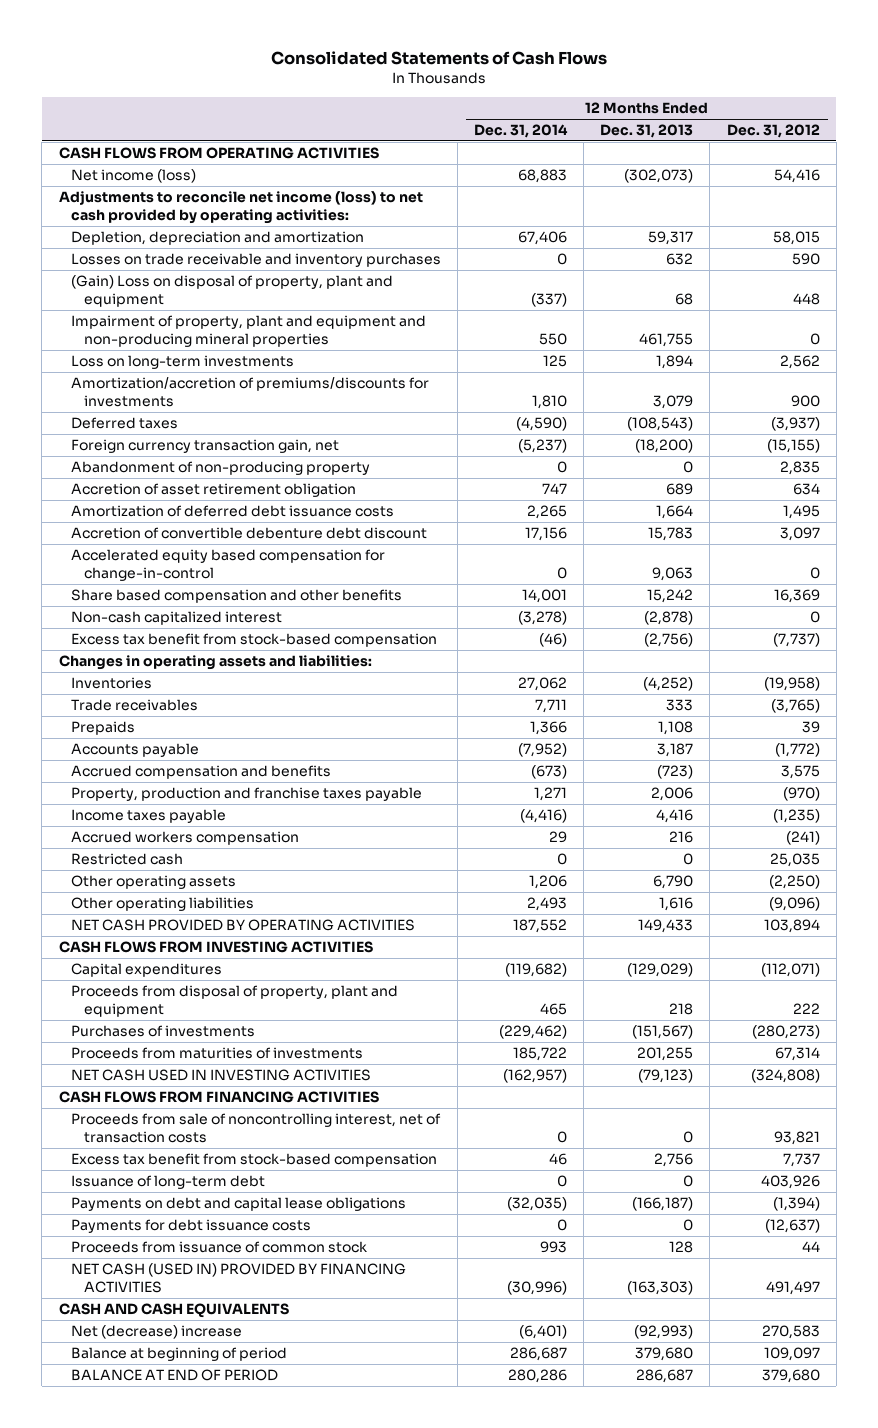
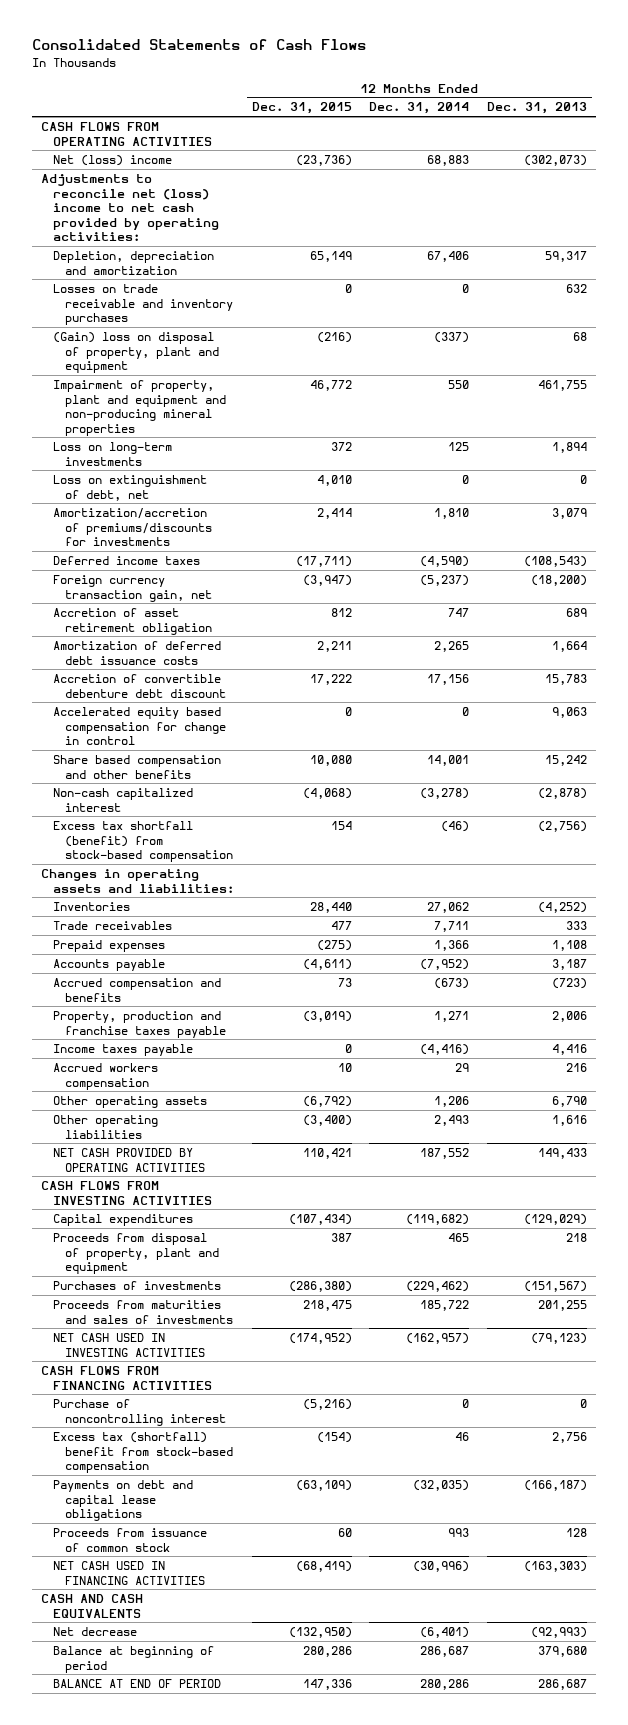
- | 12 Months Ended Dec. 31, 2014 | 12 Months Ended Dec. 31, 2013 | 12 Months Ended Dec. 31, 2012
+ | 12 Months Ended Dec. 31, 2015 | 12 Months Ended Dec. 31, 2014 | 12 Months Ended Dec. 31, 2013
- Net income (loss) | 68,883 | (302,073) | 54,416
- Adjustments to reconcile net income (loss) to net cash provided by operating activities:
+ Net (loss) income | (23,736) | 68,883 | (302,073)
+ Adjustments to reconcile net (loss) income to net cash provided by operating activities:
- (Gain) Loss on disposal of property, plant and equipment | (337) | 68 | 448
+ (Gain) loss on disposal of property, plant and equipment | (216) | (337) | 68
+ Loss on extinguishment of debt, net | 4,010 | 0 | 0
- Deferred taxes | (4,590) | (108,543) | (3,937)
+ Deferred income taxes | (17,711) | (4,590) | (108,543)
- Abandonment of non-producing property | 0 | 0 | 2,835
- Accelerated equity based compensation for change-in-control | 0 | 9,063 | 0
+ Accelerated equity based compensation for change in control | 0 | 0 | 9,063
- Excess tax benefit from stock-based compensation | (46) | (2,756) | (7,737)
+ Excess tax shortfall (benefit) from stock-based compensation | 154 | (46) | (2,756)
- Prepaids | 1,366 | 1,108 | 39
+ Prepaid expenses | (275) | 1,366 | 1,108
- Restricted cash | 0 | 0 | 25,035
- Proceeds from maturities of investments | 185,722 | 201,255 | 67,314
+ Proceeds from maturities and sales of investments | 218,475 | 185,722 | 201,255
- Proceeds from sale of noncontrolling interest, net of transaction costs | 0 | 0 | 93,821
- Excess tax benefit from stock-based compensation | 46 | 2,756 | 7,737
- Issuance of long-term debt | 0 | 0 | 403,926
+ Purchase of noncontrolling interest | (5,216) | 0 | 0
+ Excess tax (shortfall) benefit from stock-based compensation | (154) | 46 | 2,756
- Payments for debt issuance costs | 0 | 0 | (12,637)
- NET CASH (USED IN) PROVIDED BY FINANCING ACTIVITIES | (30,996) | (163,303) | 491,497
+ NET CASH USED IN FINANCING ACTIVITIES | (68,419) | (30,996) | (163,303)
- Net (decrease) increase | (6,401) | (92,993) | 270,583
+ Net decrease | (132,950) | (6,401) | (92,993)

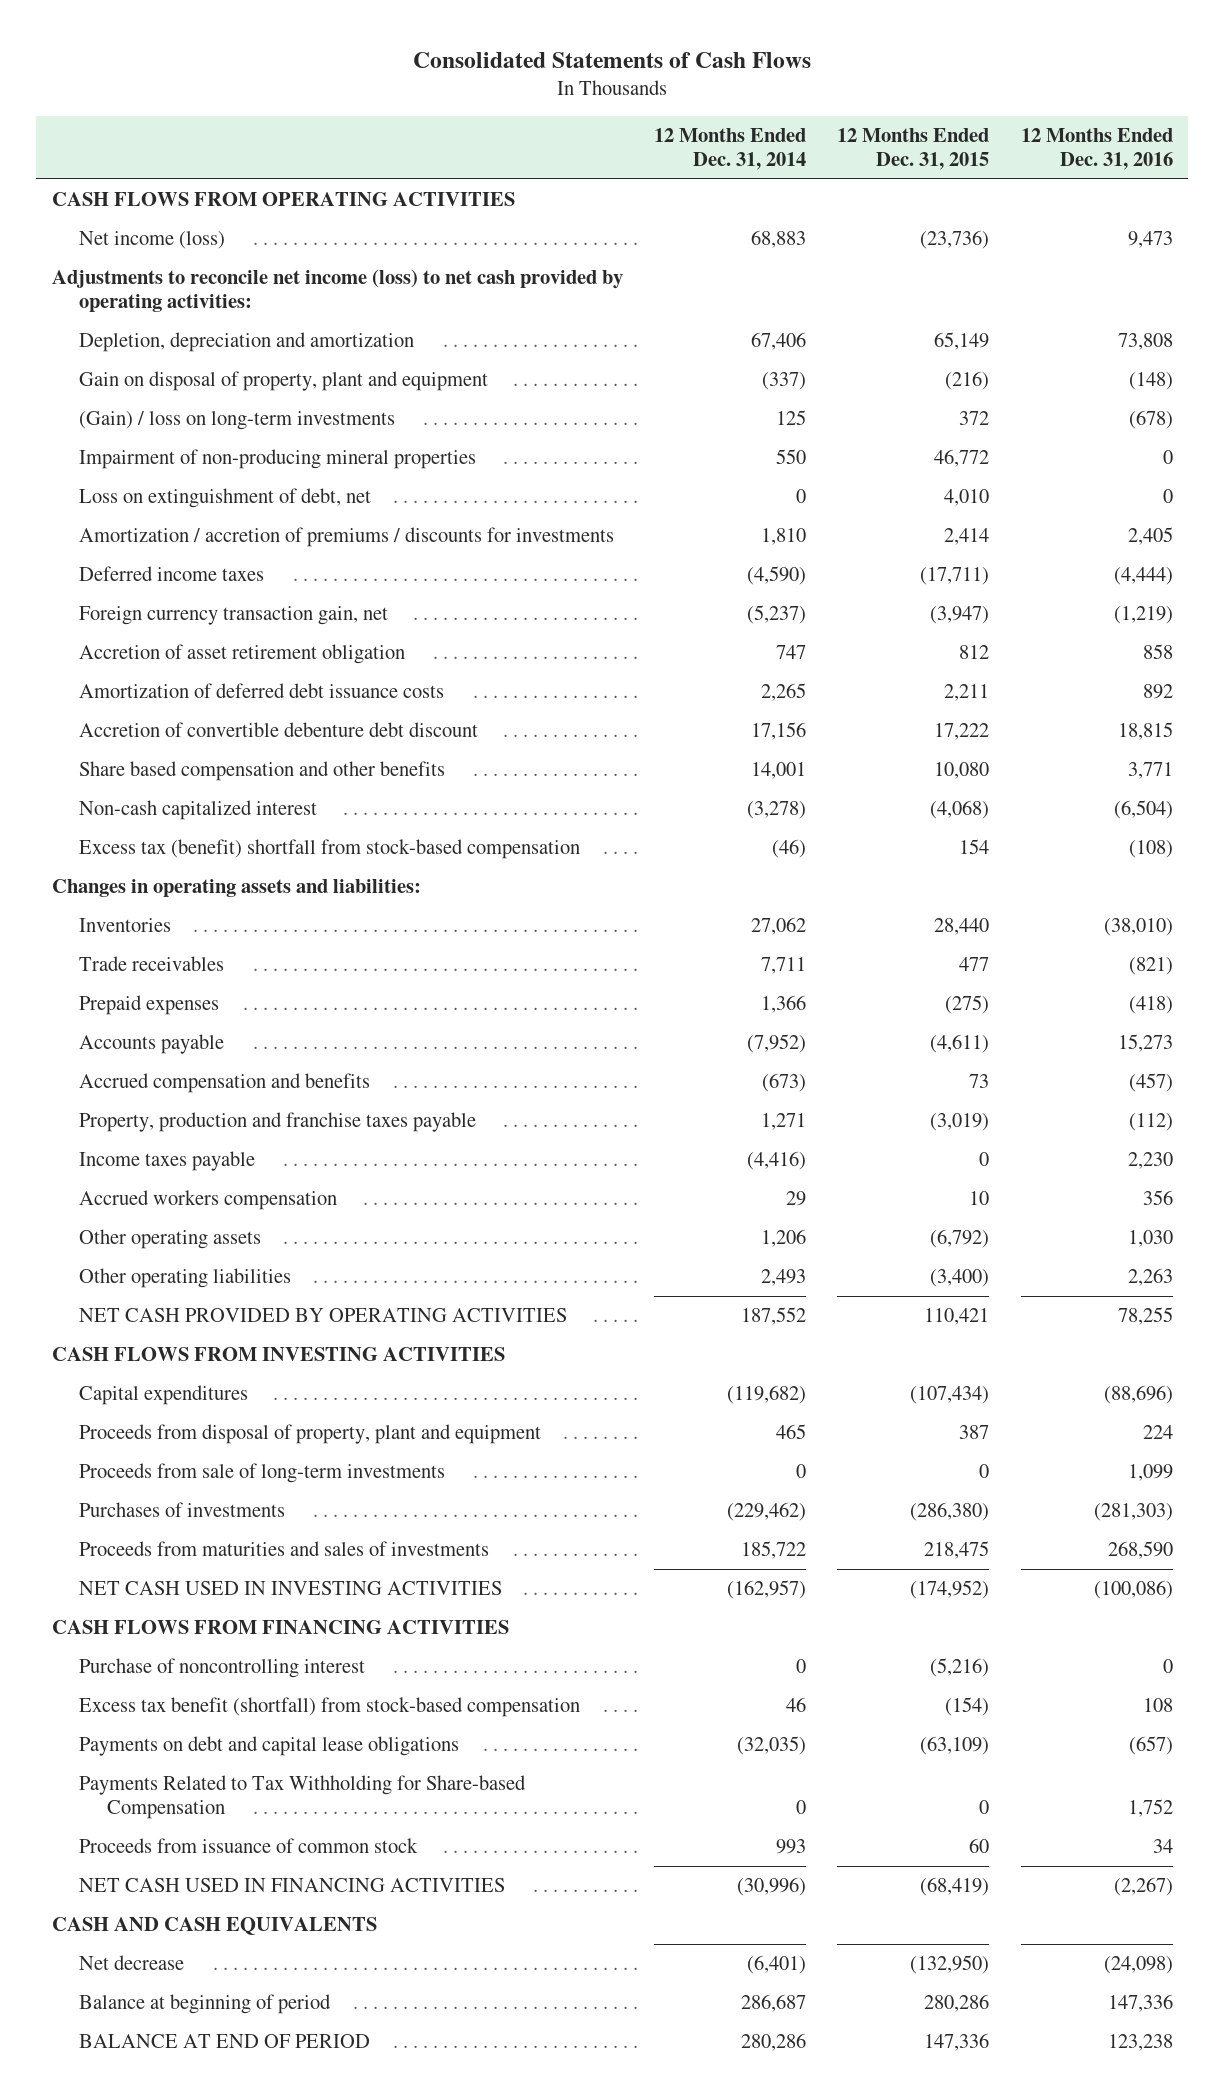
- | 12 Months Ended Dec. 31, 2015 | 12 Months Ended Dec. 31, 2014 | 12 Months Ended Dec. 31, 2013
+ | 12 Months Ended Dec. 31, 2014 | 12 Months Ended Dec. 31, 2015 | 12 Months Ended Dec. 31, 2016
- Net (loss) income | (23,736) | 68,883 | (302,073)
- Adjustments to reconcile net (loss) income to net cash provided by operating activities:
+ Net income (loss) | 68,883 | (23,736) | 9,473
+ Adjustments to reconcile net income (loss) to net cash provided by operating activities:
- Losses on trade receivable and inventory purchases | 0 | 0 | 632
- (Gain) loss on disposal of property, plant and equipment | (216) | (337) | 68
- Impairment of property, plant and equipment and non-producing mineral properties | 46,772 | 550 | 461,755
- Loss on long-term investments | 372 | 125 | 1,894
+ Gain on disposal of property, plant and equipment | (337) | (216) | (148)
+ (Gain) / loss on long-term investments | 125 | 372 | (678)
+ Impairment of non-producing mineral properties | 550 | 46,772 | 0
- Amortization/accretion of premiums/discounts for investments | 2,414 | 1,810 | 3,079
+ Amortization / accretion of premiums / discounts for investments | 1,810 | 2,414 | 2,405
- Accelerated equity based compensation for change in control | 0 | 0 | 9,063
- Excess tax shortfall (benefit) from stock-based compensation | 154 | (46) | (2,756)
+ Excess tax (benefit) shortfall from stock-based compensation | (46) | 154 | (108)
+ Proceeds from sale of long-term investments | 0 | 0 | 1,099
- Excess tax (shortfall) benefit from stock-based compensation | (154) | 46 | 2,756
+ Excess tax benefit (shortfall) from stock-based compensation | 46 | (154) | 108
+ Payments Related to Tax Withholding for Share-based Compensation | 0 | 0 | 1,752

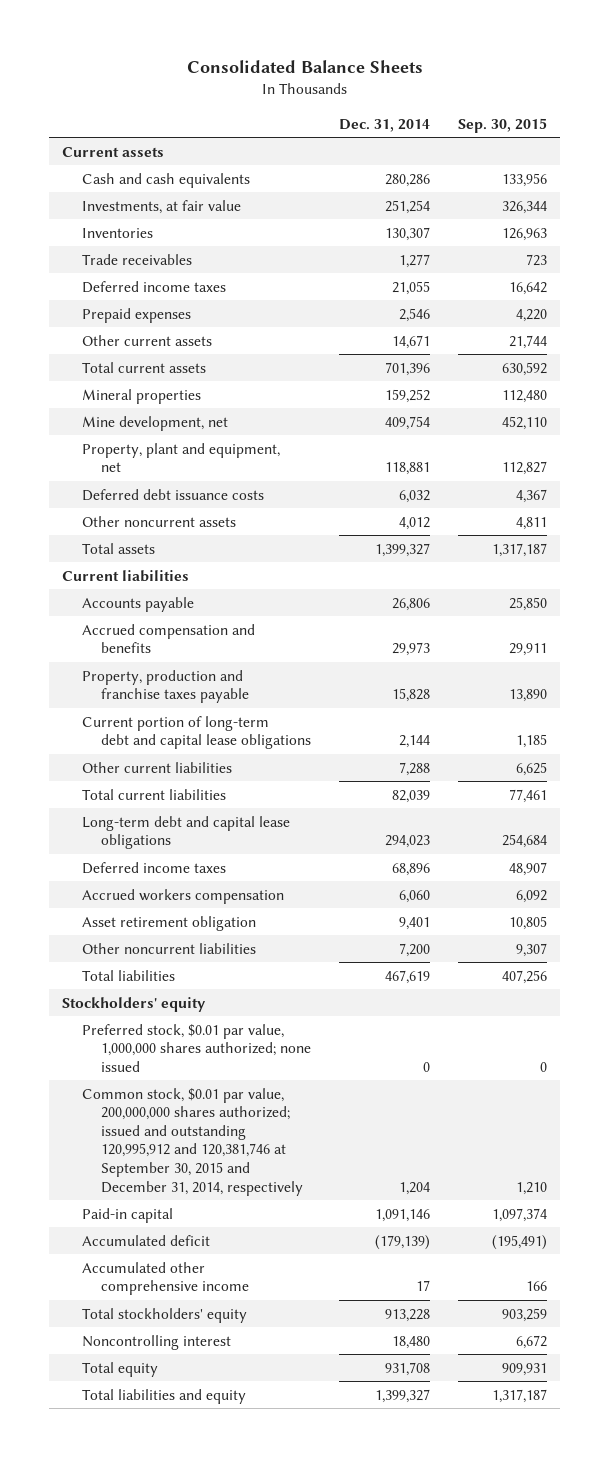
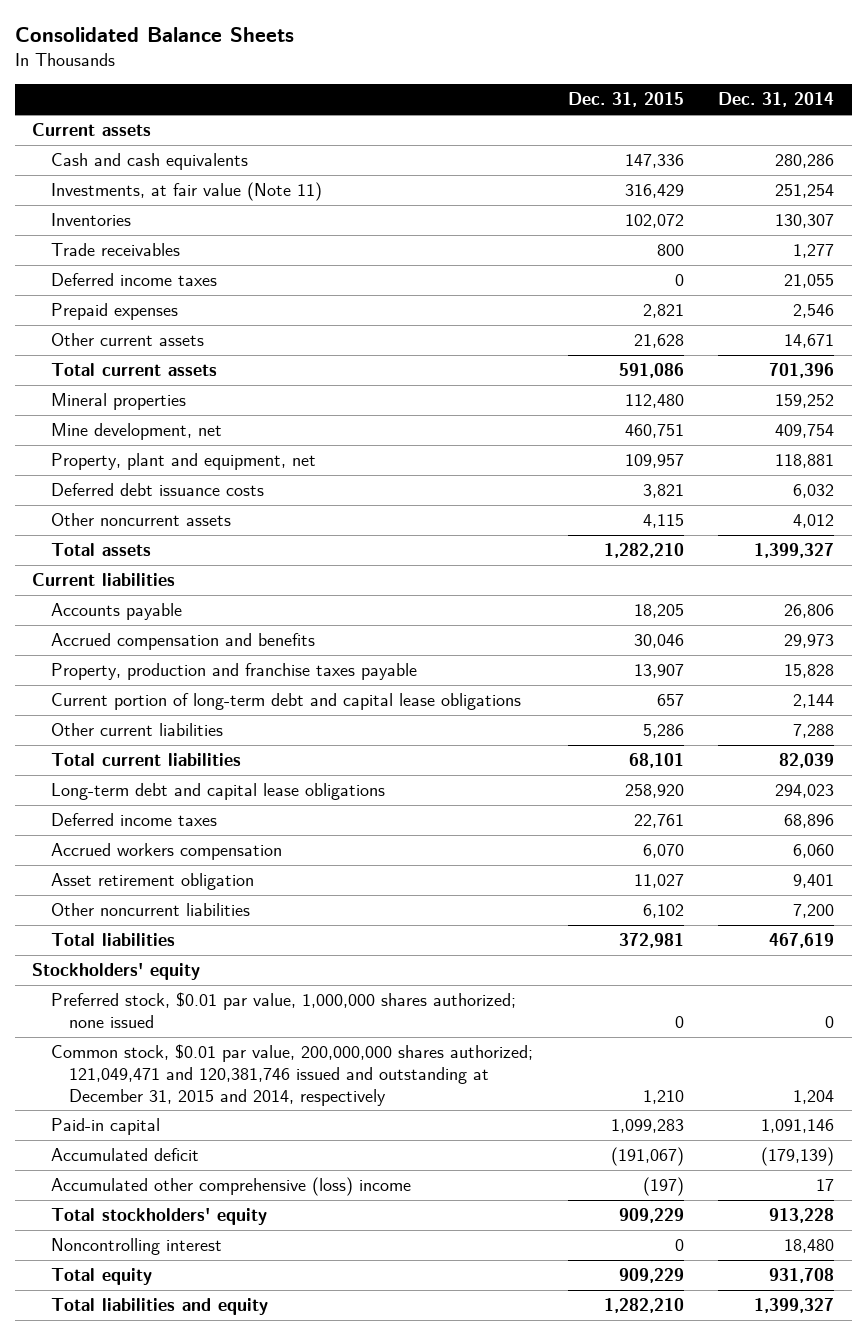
- | Dec. 31, 2014 | Sep. 30, 2015
+ | Dec. 31, 2015 | Dec. 31, 2014
- Investments, at fair value | 251,254 | 326,344
+ Investments, at fair value (Note 11) | 316,429 | 251,254
- Common stock, $0.01 par value, 200,000,000 shares authorized; issued and outstanding 120,995,912 and 120,381,746 at September 30, 2015 and December 31, 2014, respectively | 1,204 | 1,210
+ Common stock, $0.01 par value, 200,000,000 shares authorized; 121,049,471 and 120,381,746 issued and outstanding at December 31, 2015 and 2014, respectively | 1,210 | 1,204
- Accumulated other comprehensive income | 17 | 166
+ Accumulated other comprehensive (loss) income | (197) | 17

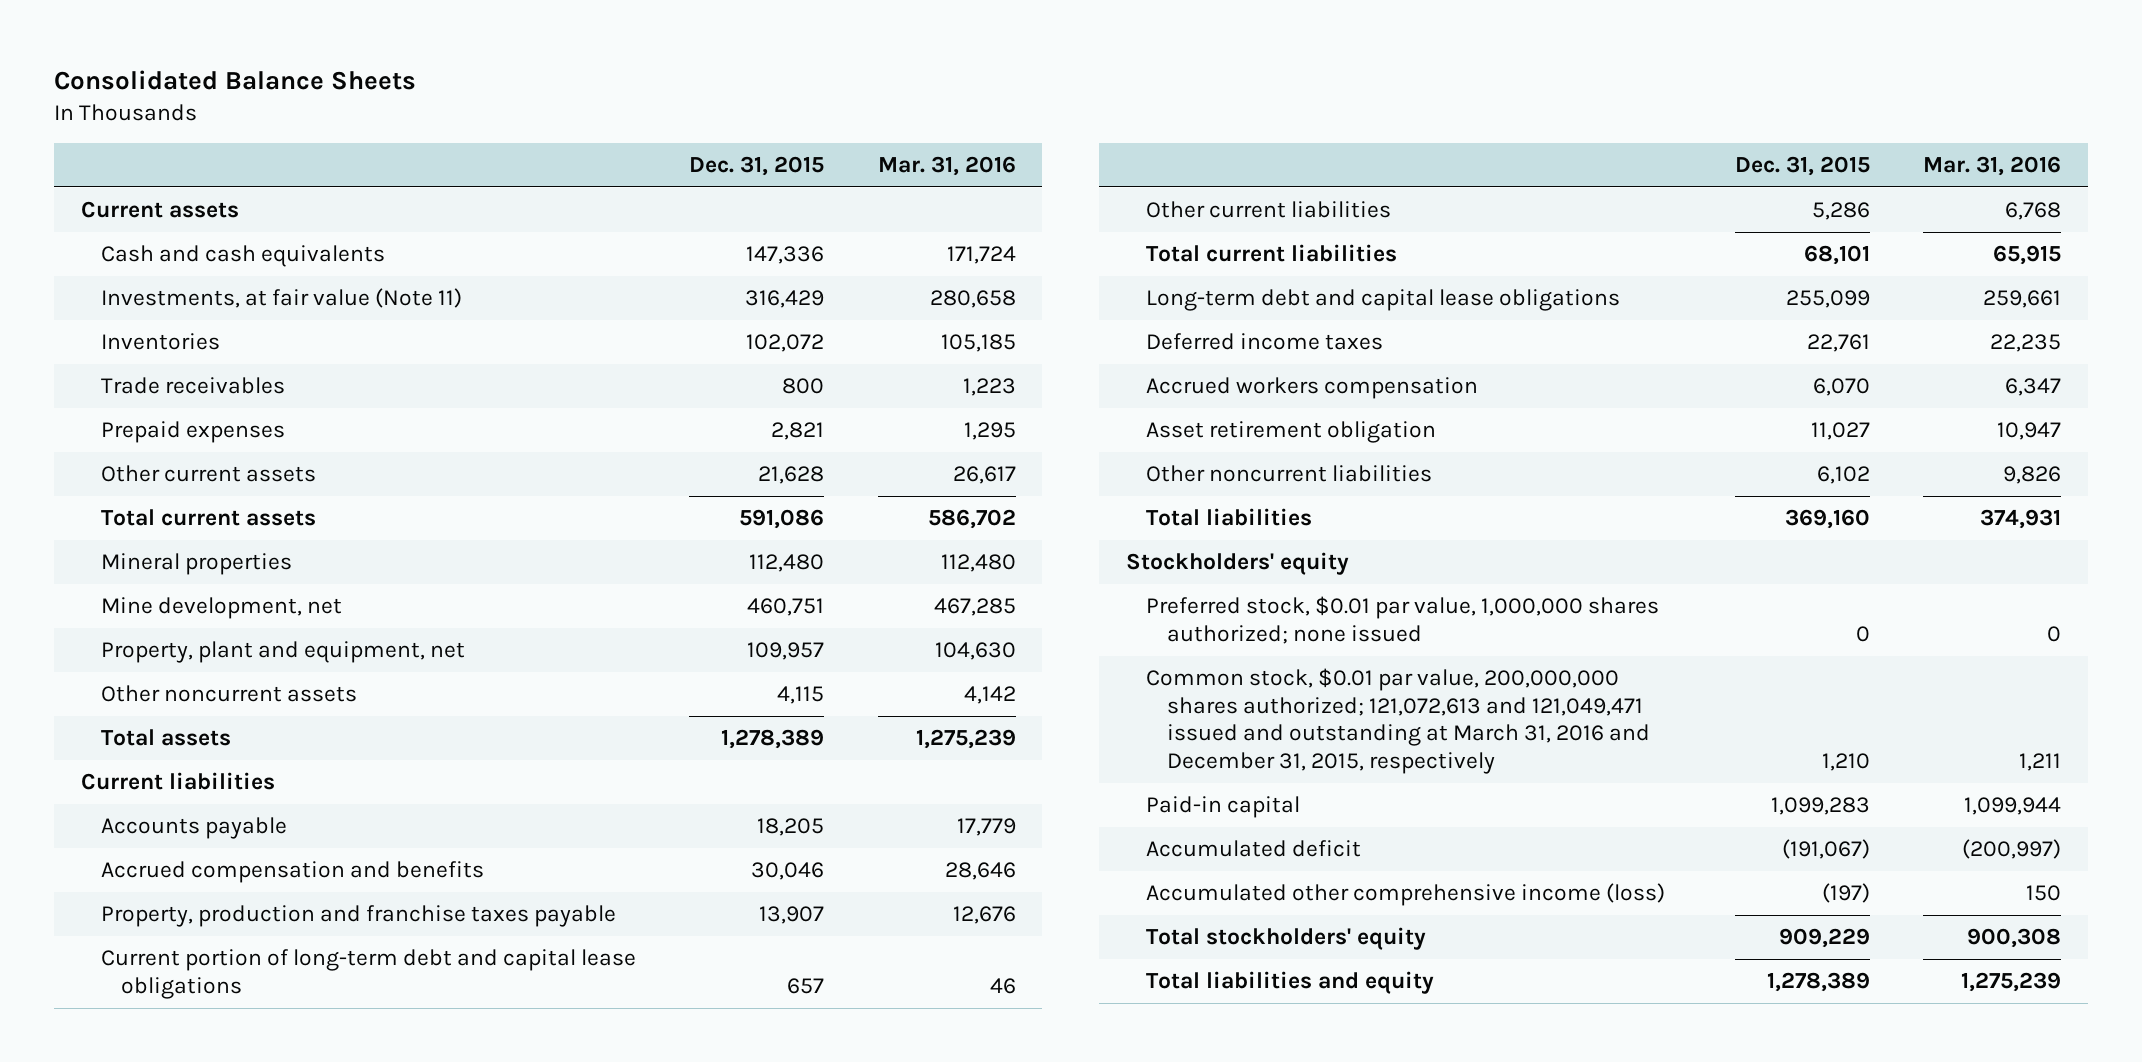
- | Dec. 31, 2015 | Dec. 31, 2014
+ | Dec. 31, 2015 | Mar. 31, 2016
- Deferred income taxes | 0 | 21,055
- Deferred debt issuance costs | 3,821 | 6,032
- Total assets | 1,282,210 | 1,399,327
+ Total assets | 1,278,389 | 1,275,239
- Long-term debt and capital lease obligations | 258,920 | 294,023
+ Long-term debt and capital lease obligations | 255,099 | 259,661
- Total liabilities | 372,981 | 467,619
+ Total liabilities | 369,160 | 374,931
- Common stock, $0.01 par value, 200,000,000 shares authorized; 121,049,471 and 120,381,746 issued and outstanding at December 31, 2015 and 2014, respectively | 1,210 | 1,204
+ Common stock, $0.01 par value, 200,000,000 shares authorized; 121,072,613 and 121,049,471 issued and outstanding at March 31, 2016 and December 31, 2015, respectively | 1,210 | 1,211
- Accumulated other comprehensive (loss) income | (197) | 17
+ Accumulated other comprehensive income (loss) | (197) | 150
- Noncontrolling interest | 0 | 18,480
- Total equity | 909,229 | 931,708
- Total liabilities and equity | 1,282,210 | 1,399,327
+ Total liabilities and equity | 1,278,389 | 1,275,239

